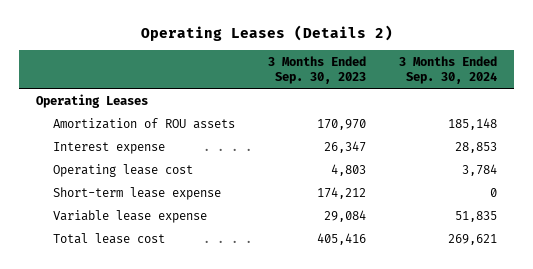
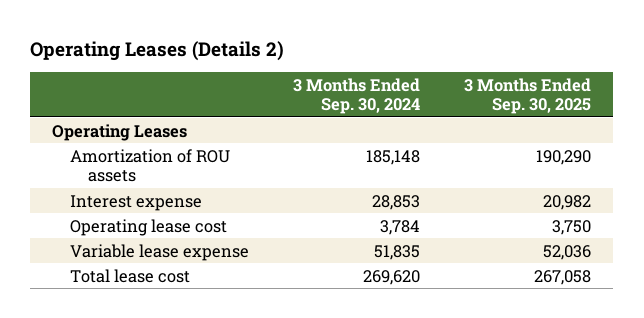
- | 3 Months Ended Sep. 30, 2023 | 3 Months Ended Sep. 30, 2024
+ | 3 Months Ended Sep. 30, 2024 | 3 Months Ended Sep. 30, 2025
- Short-term lease expense | 174,212 | 0
- Total lease cost | 405,416 | 269,621
+ Total lease cost | 269,620 | 267,058

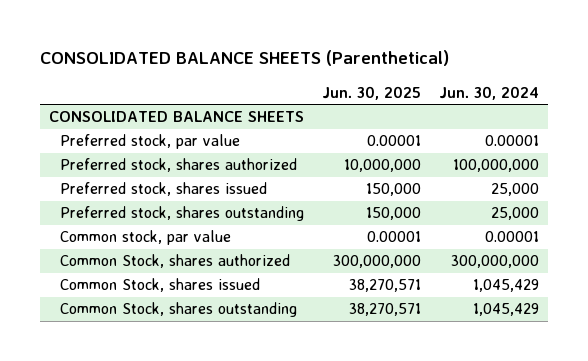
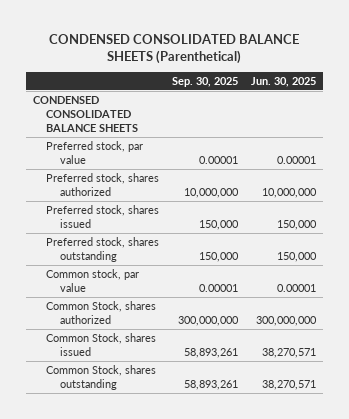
- CONSOLIDATED BALANCE SHEETS (Parenthetical)
+ CONDENSED CONSOLIDATED BALANCE SHEETS (Parenthetical)
- | Jun. 30, 2025 | Jun. 30, 2024
+ | Sep. 30, 2025 | Jun. 30, 2025
- CONSOLIDATED BALANCE SHEETS
+ CONDENSED CONSOLIDATED BALANCE SHEETS

